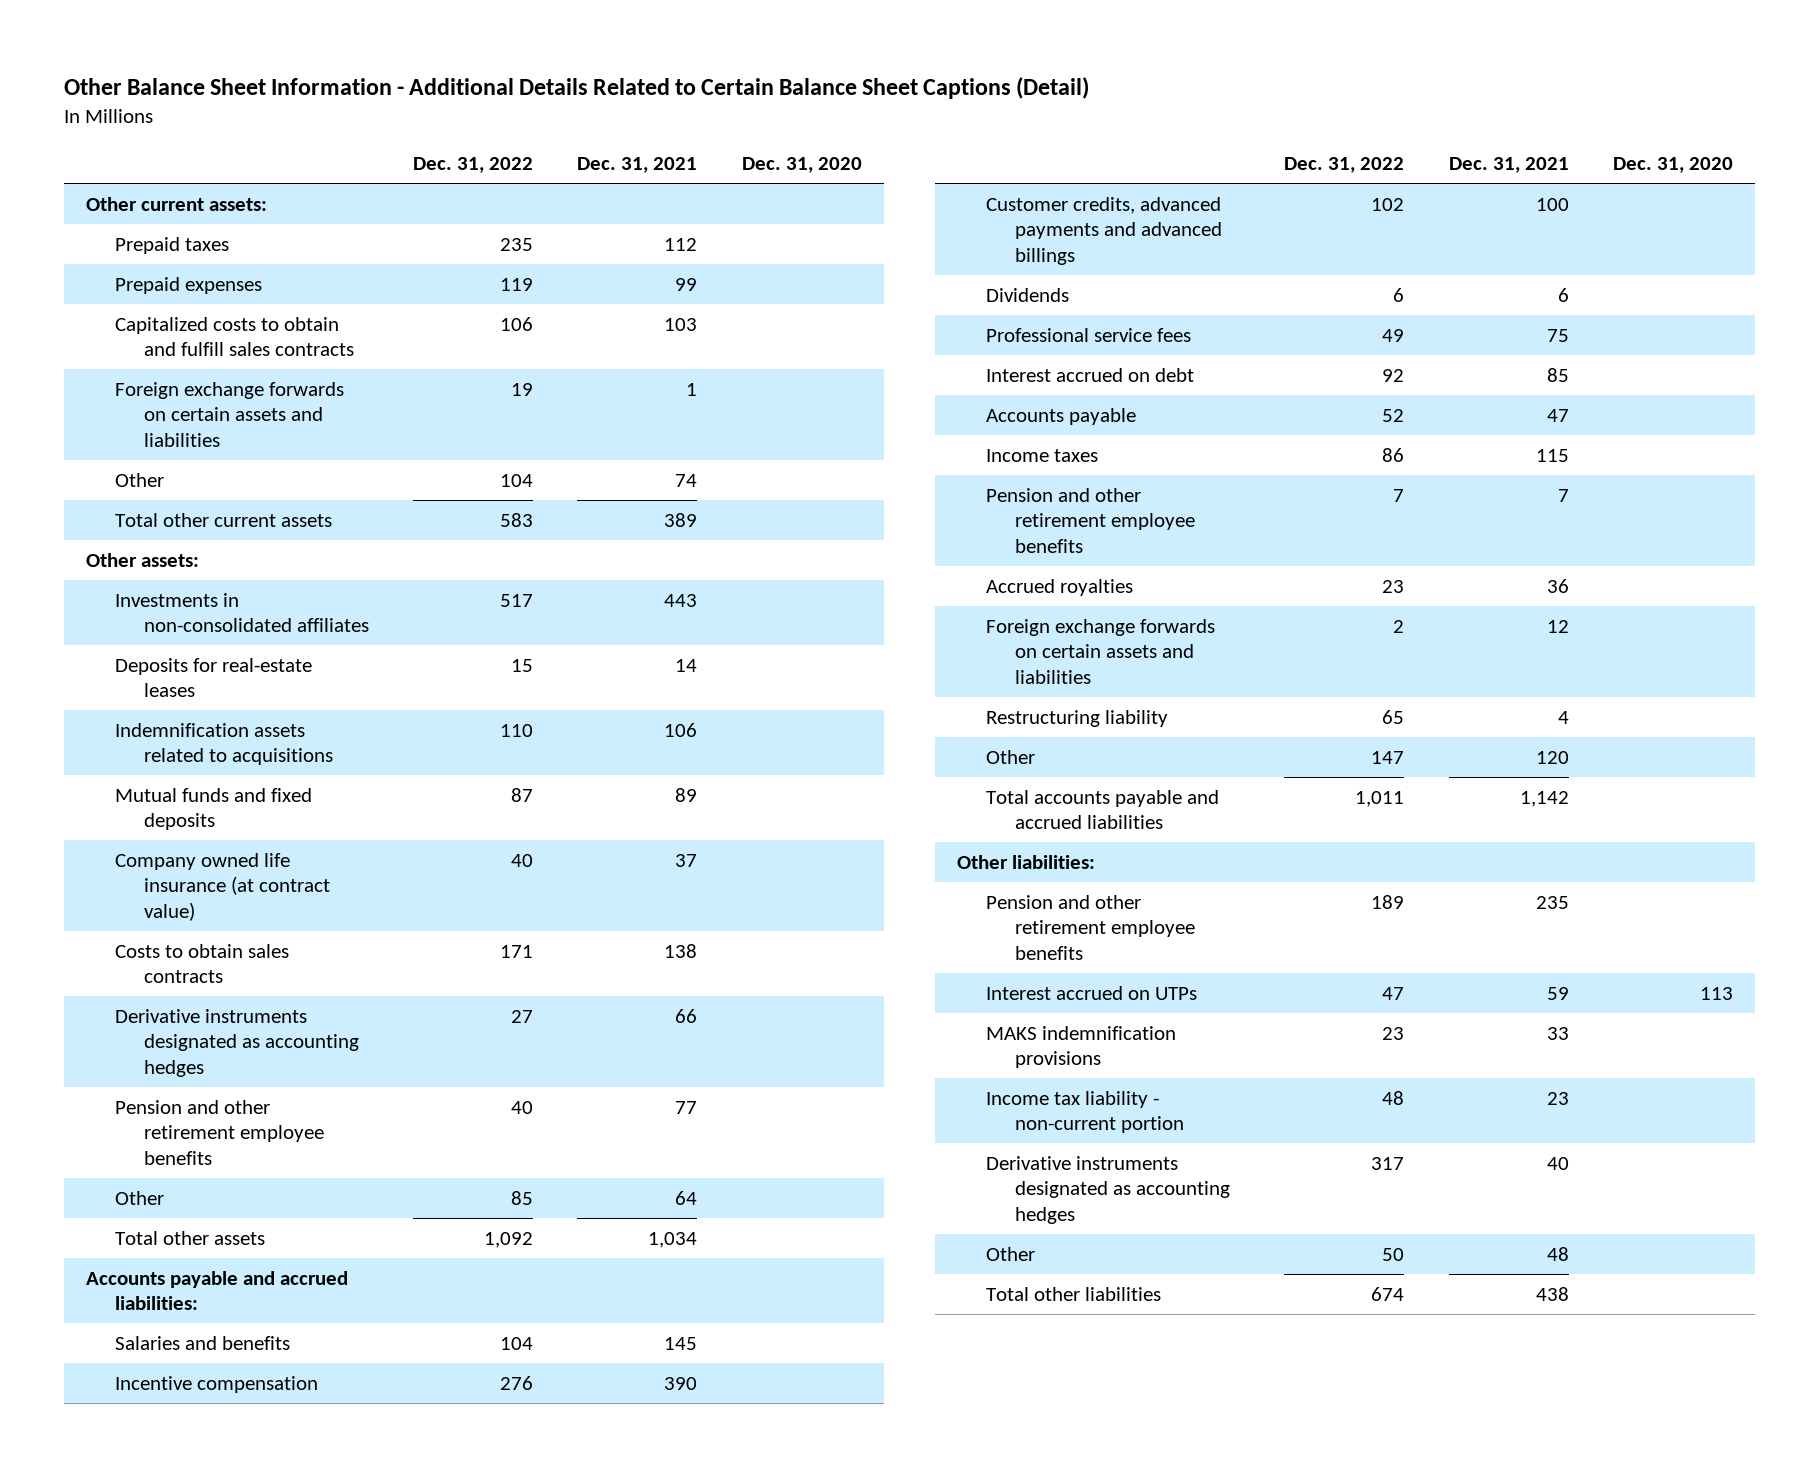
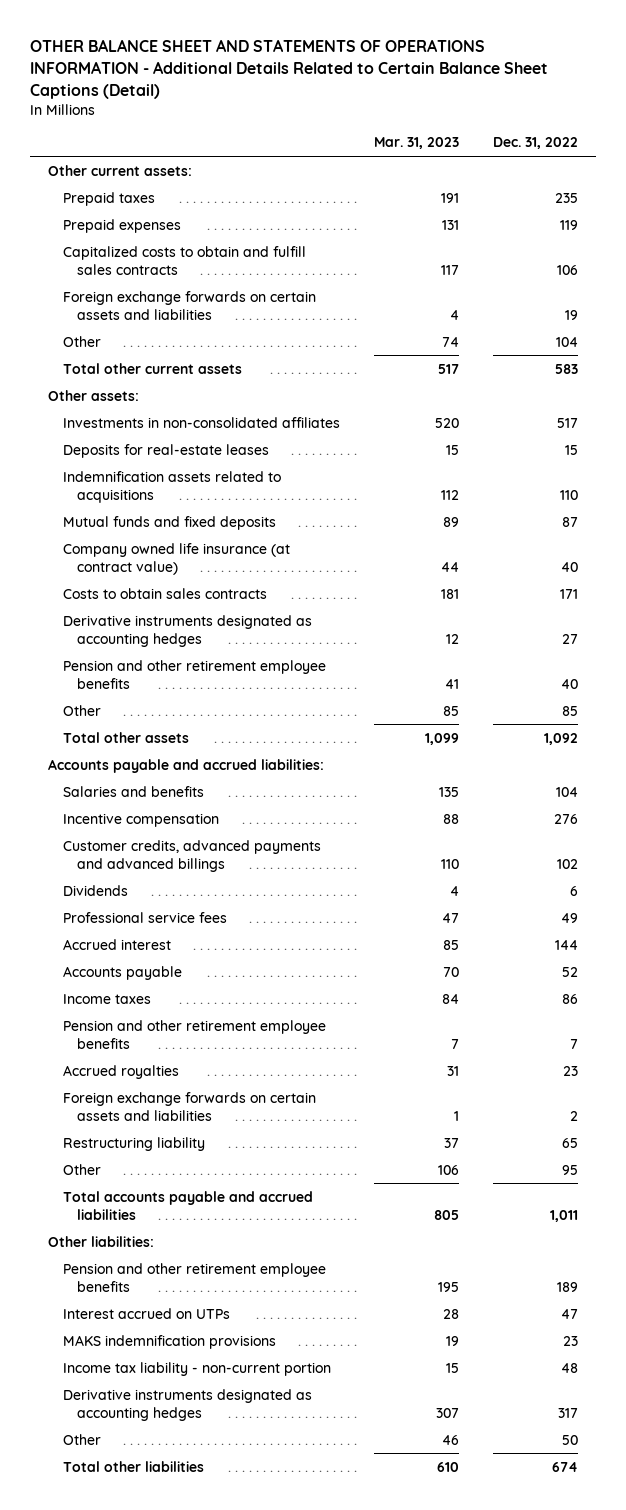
- Other Balance Sheet Information - Additional Details Related to Certain Balance Sheet Captions (Detail)
+ OTHER BALANCE SHEET AND STATEMENTS OF OPERATIONS INFORMATION - Additional Details Related to Certain Balance Sheet Captions (Detail)
- | Dec. 31, 2022 | Dec. 31, 2021 | Dec. 31, 2020
+ | Mar. 31, 2023 | Dec. 31, 2022
- Interest accrued on debt | 92 | 85 |
+ Accrued interest | 85 | 144
- Other | 147 | 120 |
+ Other | 106 | 95

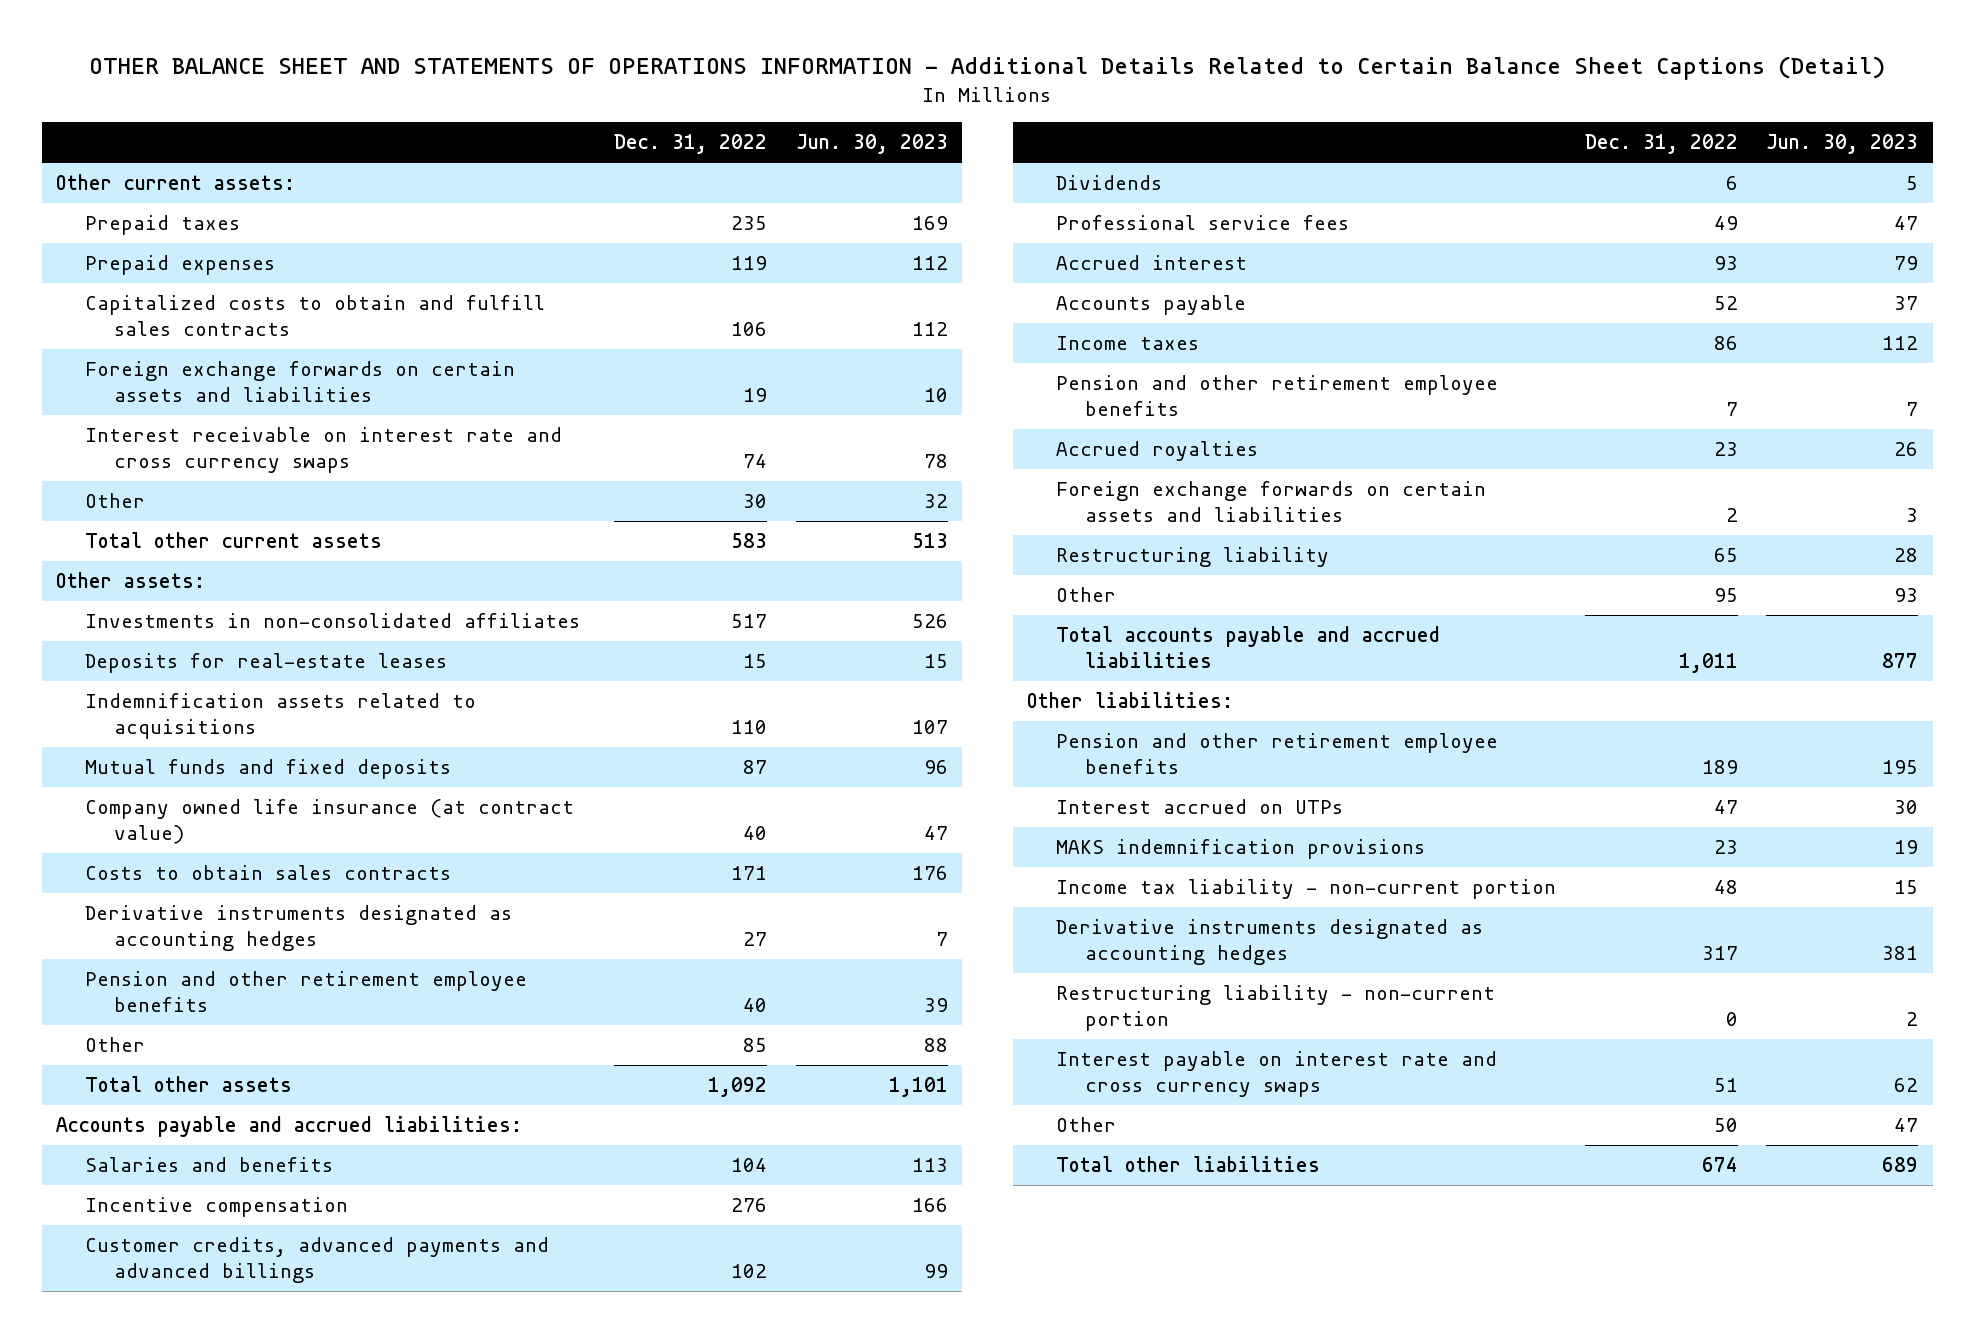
- | Mar. 31, 2023 | Dec. 31, 2022
+ | Dec. 31, 2022 | Jun. 30, 2023
- Other | 74 | 104
+ Interest receivable on interest rate and cross currency swaps | 74 | 78
+ Other | 30 | 32
- Accrued interest | 85 | 144
+ Accrued interest | 93 | 79
+ Restructuring liability - non-current portion | 0 | 2
+ Interest payable on interest rate and cross currency swaps | 51 | 62

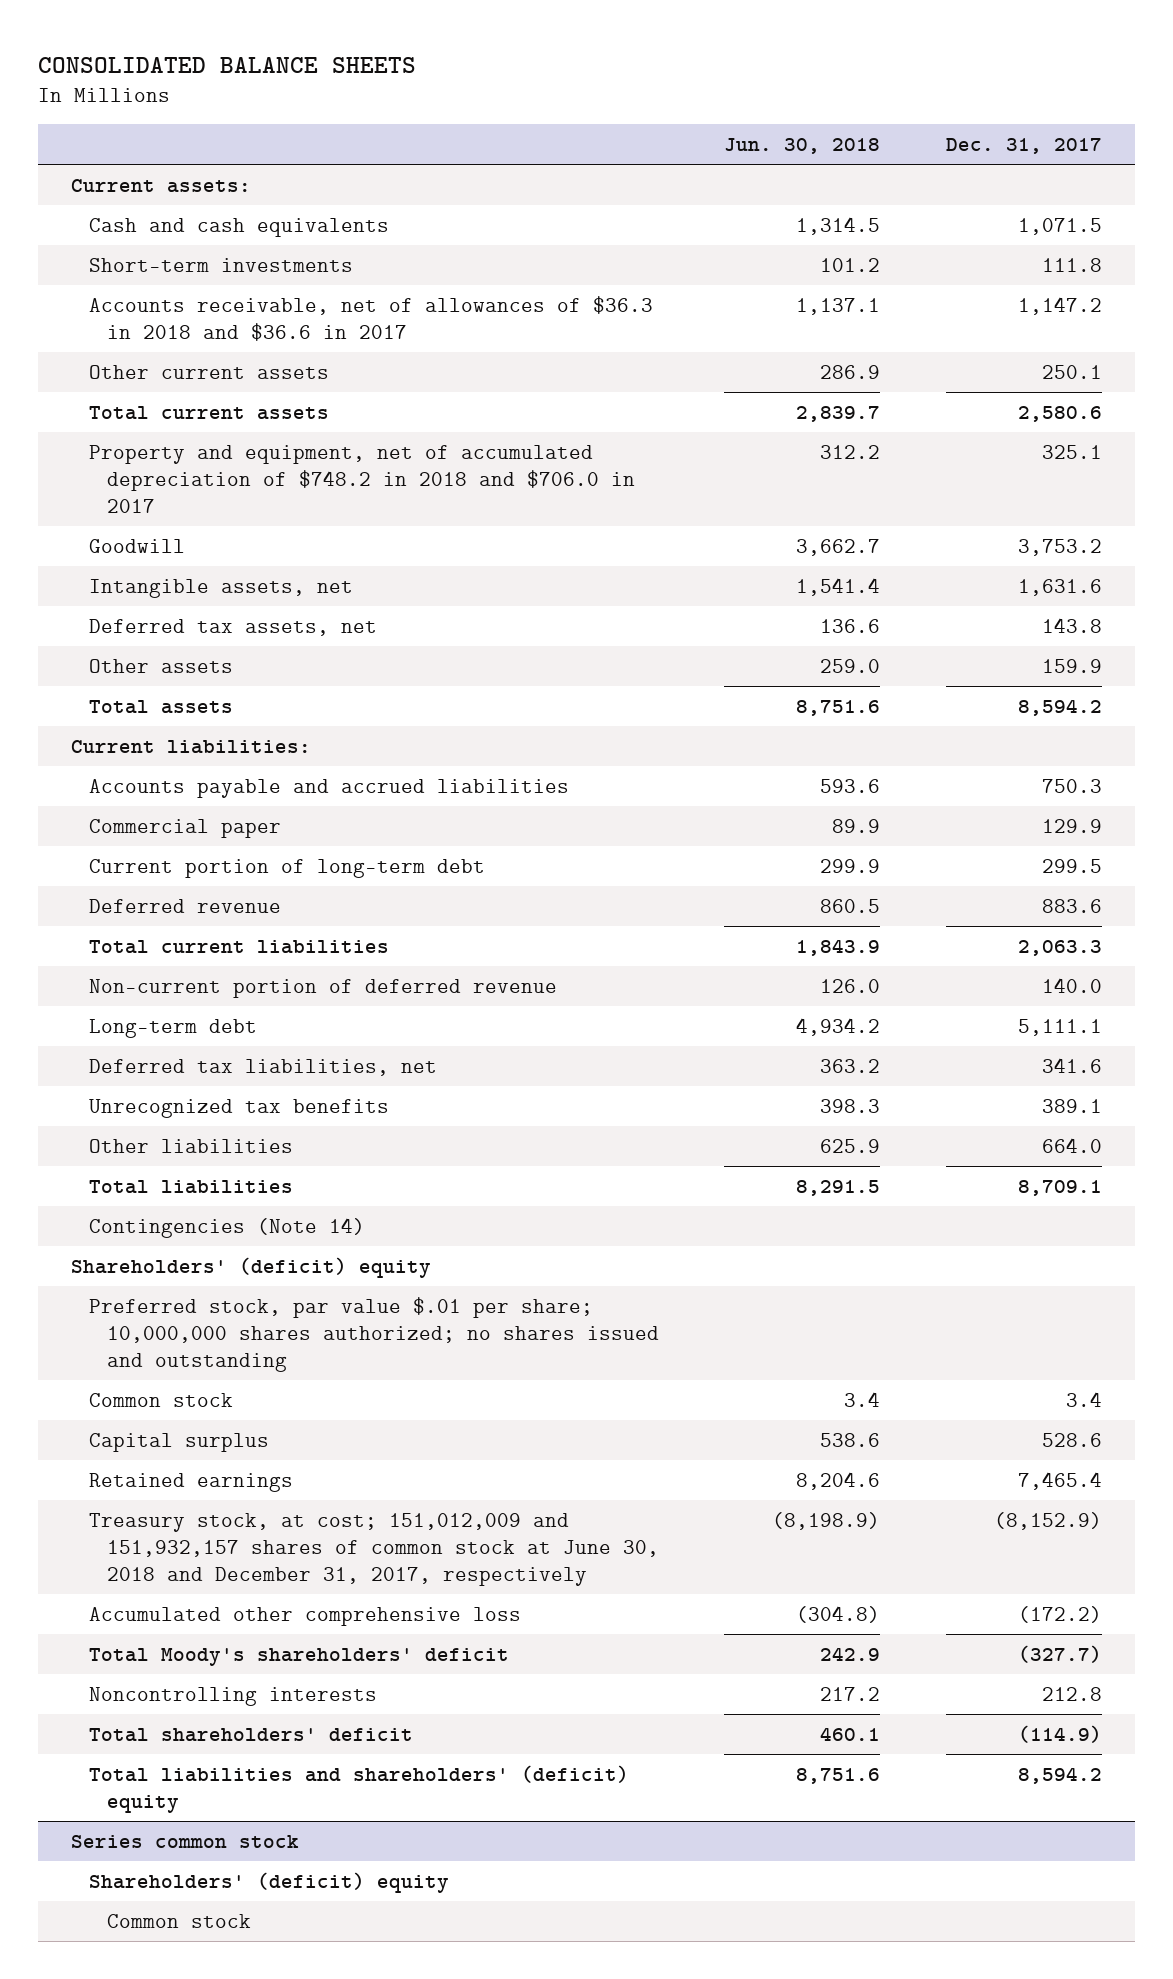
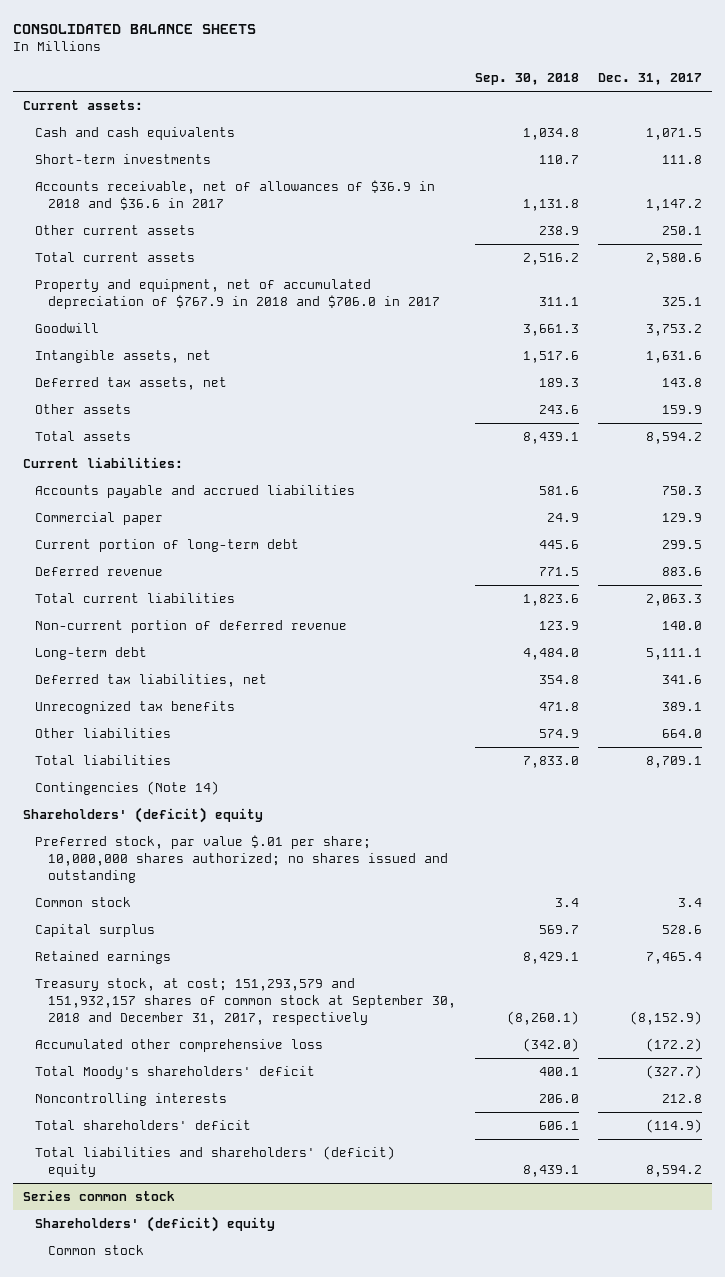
- | Jun. 30, 2018 | Dec. 31, 2017
+ | Sep. 30, 2018 | Dec. 31, 2017
- Accounts receivable, net of allowances of $36.3 in 2018 and $36.6 in 2017 | 1,137.1 | 1,147.2
+ Accounts receivable, net of allowances of $36.9 in 2018 and $36.6 in 2017 | 1,131.8 | 1,147.2
- Property and equipment, net of accumulated depreciation of $748.2 in 2018 and $706.0 in 2017 | 312.2 | 325.1
+ Property and equipment, net of accumulated depreciation of $767.9 in 2018 and $706.0 in 2017 | 311.1 | 325.1
- Treasury stock, at cost; 151,012,009 and 151,932,157 shares of common stock at June 30, 2018 and December 31, 2017, respectively | (8,198.9) | (8,152.9)
+ Treasury stock, at cost; 151,293,579 and 151,932,157 shares of common stock at September 30, 2018 and December 31, 2017, respectively | (8,260.1) | (8,152.9)

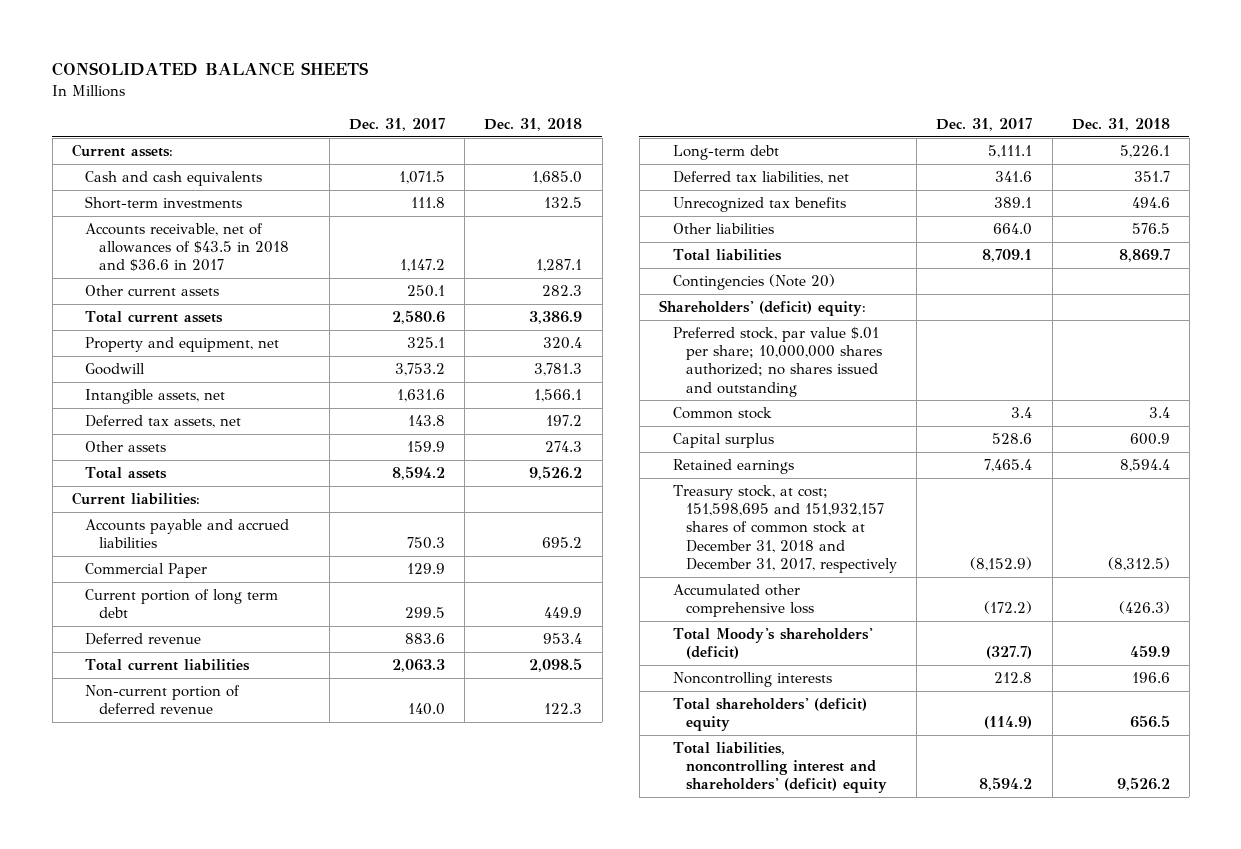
- | Sep. 30, 2018 | Dec. 31, 2017
+ | Dec. 31, 2017 | Dec. 31, 2018
- Accounts receivable, net of allowances of $36.9 in 2018 and $36.6 in 2017 | 1,131.8 | 1,147.2
+ Accounts receivable, net of allowances of $43.5 in 2018 and $36.6 in 2017 | 1,147.2 | 1,287.1
- Property and equipment, net of accumulated depreciation of $767.9 in 2018 and $706.0 in 2017 | 311.1 | 325.1
+ Property and equipment, net | 325.1 | 320.4
- Commercial paper | 24.9 | 129.9
- Current portion of long-term debt | 445.6 | 299.5
+ Commercial Paper | 129.9 |
+ Current portion of long term debt | 299.5 | 449.9
- Contingencies (Note 14)
- Shareholders' (deficit) equity
+ Contingencies (Note 20)
+ Shareholders' (deficit) equity:
- Treasury stock, at cost; 151,293,579 and 151,932,157 shares of common stock at September 30, 2018 and December 31, 2017, respectively | (8,260.1) | (8,152.9)
+ Treasury stock, at cost; 151,598,695 and 151,932,157 shares of common stock at December 31, 2018 and December 31, 2017, respectively | (8,152.9) | (8,312.5)
- Total Moody's shareholders' deficit | 400.1 | (327.7)
+ Total Moody's shareholders' (deficit) | (327.7) | 459.9
- Total shareholders' deficit | 606.1 | (114.9)
- Total liabilities and shareholders' (deficit) equity | 8,439.1 | 8,594.2
- Series common stock
- Shareholders' (deficit) equity
- Common stock
+ Total shareholders' (deficit) equity | (114.9) | 656.5
+ Total liabilities, noncontrolling interest and shareholders' (deficit) equity | 8,594.2 | 9,526.2

